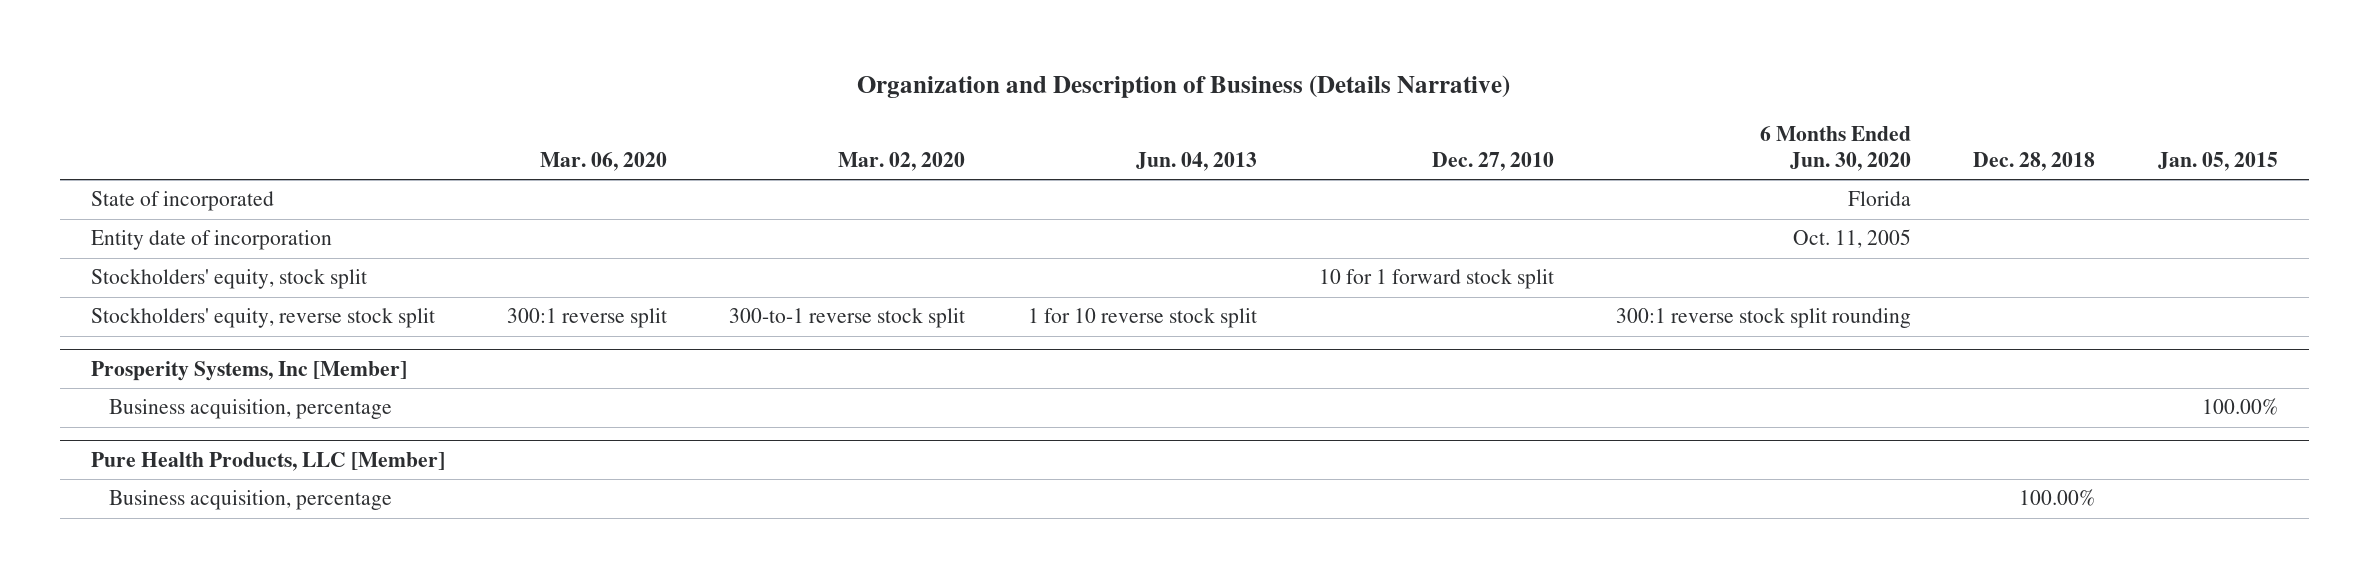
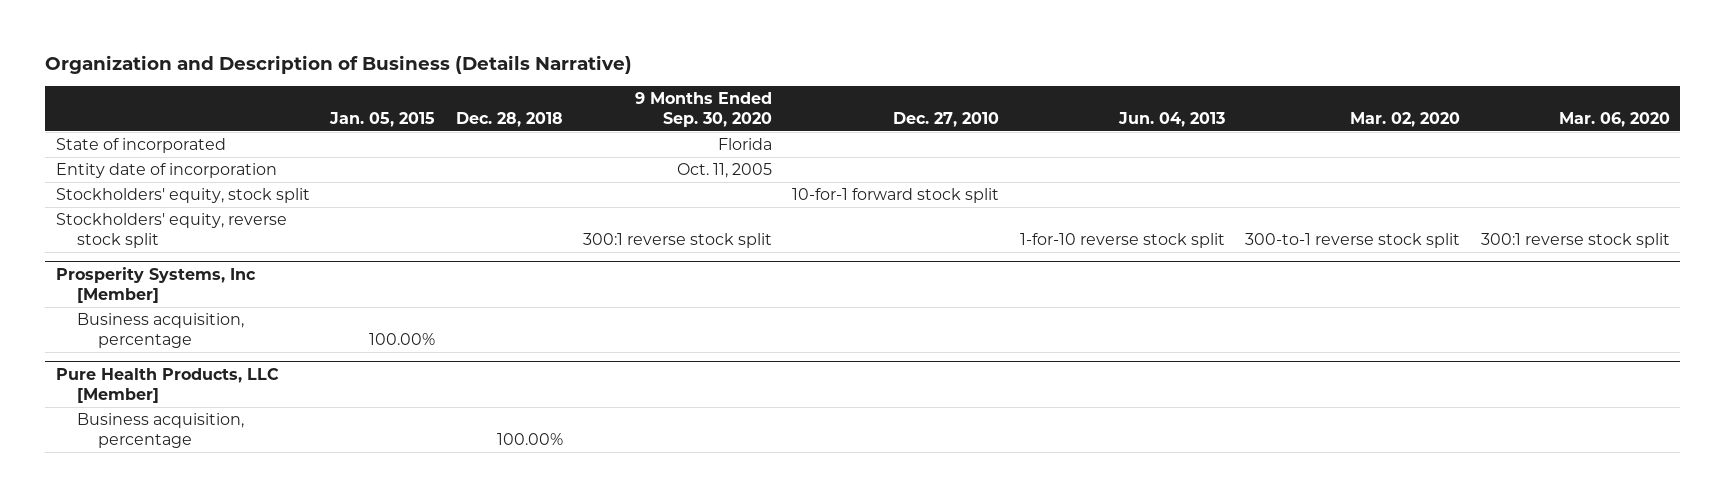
- | Mar. 06, 2020 | Mar. 02, 2020 | Jun. 04, 2013 | Dec. 27, 2010 | 6 Months Ended Jun. 30, 2020 | Dec. 28, 2018 | Jan. 05, 2015
+ | Jan. 05, 2015 | Dec. 28, 2018 | 9 Months Ended Sep. 30, 2020 | Dec. 27, 2010 | Jun. 04, 2013 | Mar. 02, 2020 | Mar. 06, 2020
- Stockholders' equity, stock split | | | | 10 for 1 forward stock split | | |
- Stockholders' equity, reverse stock split | 300:1 reverse split | 300-to-1 reverse stock split | 1 for 10 reverse stock split | | 300:1 reverse stock split rounding | |
+ Stockholders' equity, stock split | | | | 10-for-1 forward stock split | | |
+ Stockholders' equity, reverse stock split | | | 300:1 reverse stock split | | 1-for-10 reverse stock split | 300-to-1 reverse stock split | 300:1 reverse stock split

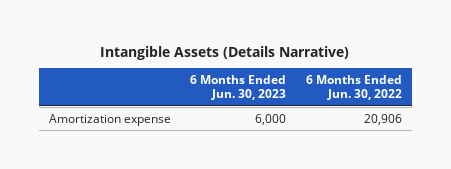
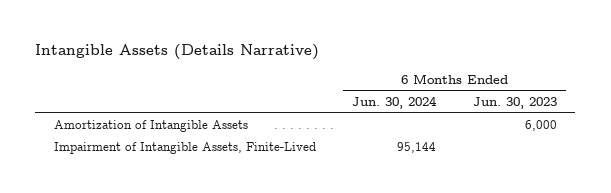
- | 6 Months Ended Jun. 30, 2023 | 6 Months Ended Jun. 30, 2022
+ | 6 Months Ended Jun. 30, 2024 | 6 Months Ended Jun. 30, 2023
- Amortization expense | 6,000 | 20,906
+ Amortization of Intangible Assets | | 6,000
+ Impairment of Intangible Assets, Finite-Lived | 95,144 |

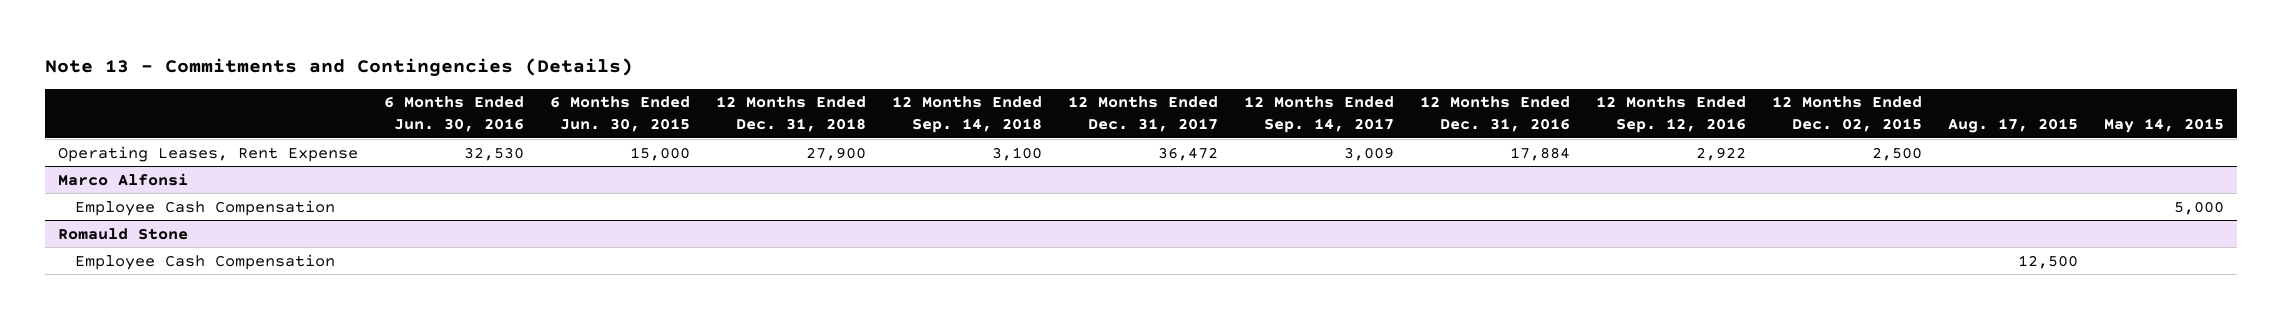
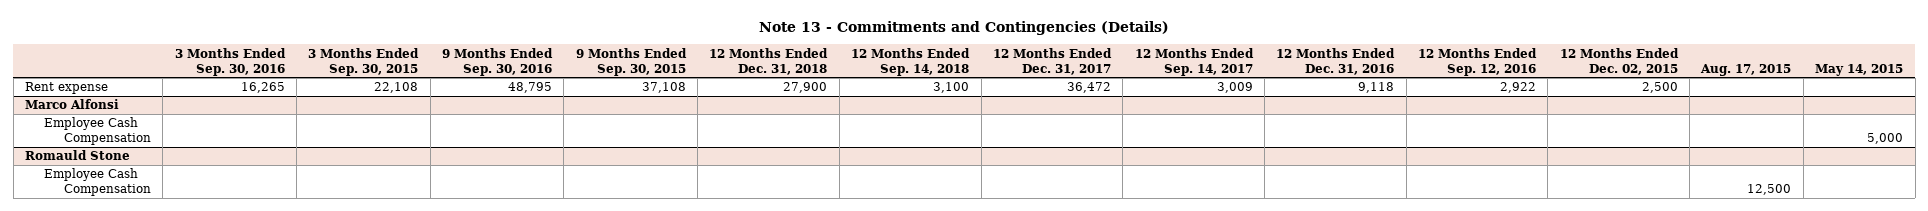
- | 6 Months Ended Jun. 30, 2016 | 6 Months Ended Jun. 30, 2015 | 12 Months Ended Dec. 31, 2018 | 12 Months Ended Sep. 14, 2018 | 12 Months Ended Dec. 31, 2017 | 12 Months Ended Sep. 14, 2017 | 12 Months Ended Dec. 31, 2016 | 12 Months Ended Sep. 12, 2016 | 12 Months Ended Dec. 02, 2015 | Aug. 17, 2015 | May 14, 2015
+ | 3 Months Ended Sep. 30, 2016 | 3 Months Ended Sep. 30, 2015 | 9 Months Ended Sep. 30, 2016 | 9 Months Ended Sep. 30, 2015 | 12 Months Ended Dec. 31, 2018 | 12 Months Ended Sep. 14, 2018 | 12 Months Ended Dec. 31, 2017 | 12 Months Ended Sep. 14, 2017 | 12 Months Ended Dec. 31, 2016 | 12 Months Ended Sep. 12, 2016 | 12 Months Ended Dec. 02, 2015 | Aug. 17, 2015 | May 14, 2015
- Operating Leases, Rent Expense | 32,530 | 15,000 | 27,900 | 3,100 | 36,472 | 3,009 | 17,884 | 2,922 | 2,500 | |
+ Rent expense | 16,265 | 22,108 | 48,795 | 37,108 | 27,900 | 3,100 | 36,472 | 3,009 | 9,118 | 2,922 | 2,500 | |

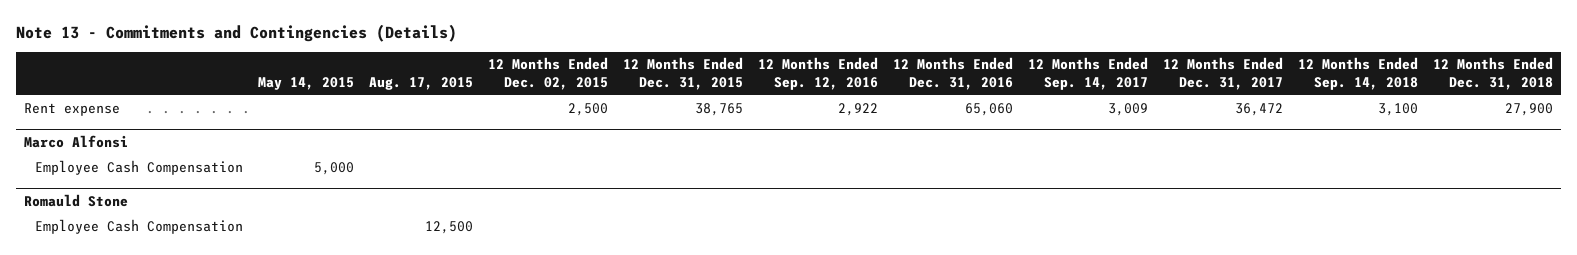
- | 3 Months Ended Sep. 30, 2016 | 3 Months Ended Sep. 30, 2015 | 9 Months Ended Sep. 30, 2016 | 9 Months Ended Sep. 30, 2015 | 12 Months Ended Dec. 31, 2018 | 12 Months Ended Sep. 14, 2018 | 12 Months Ended Dec. 31, 2017 | 12 Months Ended Sep. 14, 2017 | 12 Months Ended Dec. 31, 2016 | 12 Months Ended Sep. 12, 2016 | 12 Months Ended Dec. 02, 2015 | Aug. 17, 2015 | May 14, 2015
+ | May 14, 2015 | Aug. 17, 2015 | 12 Months Ended Dec. 02, 2015 | 12 Months Ended Dec. 31, 2015 | 12 Months Ended Sep. 12, 2016 | 12 Months Ended Dec. 31, 2016 | 12 Months Ended Sep. 14, 2017 | 12 Months Ended Dec. 31, 2017 | 12 Months Ended Sep. 14, 2018 | 12 Months Ended Dec. 31, 2018
- Rent expense | 16,265 | 22,108 | 48,795 | 37,108 | 27,900 | 3,100 | 36,472 | 3,009 | 9,118 | 2,922 | 2,500 | |
+ Rent expense | | | 2,500 | 38,765 | 2,922 | 65,060 | 3,009 | 36,472 | 3,100 | 27,900

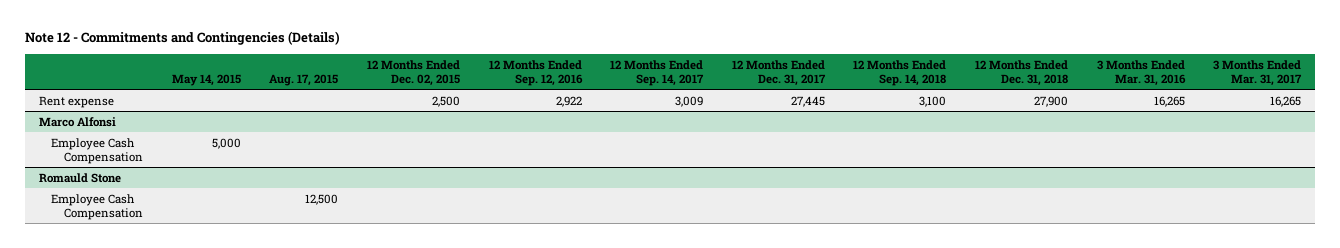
- Note 13 - Commitments and Contingencies (Details)
+ Note 12 - Commitments and Contingencies (Details)
- | May 14, 2015 | Aug. 17, 2015 | 12 Months Ended Dec. 02, 2015 | 12 Months Ended Dec. 31, 2015 | 12 Months Ended Sep. 12, 2016 | 12 Months Ended Dec. 31, 2016 | 12 Months Ended Sep. 14, 2017 | 12 Months Ended Dec. 31, 2017 | 12 Months Ended Sep. 14, 2018 | 12 Months Ended Dec. 31, 2018
+ | May 14, 2015 | Aug. 17, 2015 | 12 Months Ended Dec. 02, 2015 | 12 Months Ended Sep. 12, 2016 | 12 Months Ended Sep. 14, 2017 | 12 Months Ended Dec. 31, 2017 | 12 Months Ended Sep. 14, 2018 | 12 Months Ended Dec. 31, 2018 | 3 Months Ended Mar. 31, 2016 | 3 Months Ended Mar. 31, 2017
- Rent expense | | | 2,500 | 38,765 | 2,922 | 65,060 | 3,009 | 36,472 | 3,100 | 27,900
+ Rent expense | | | 2,500 | 2,922 | 3,009 | 27,445 | 3,100 | 27,900 | 16,265 | 16,265

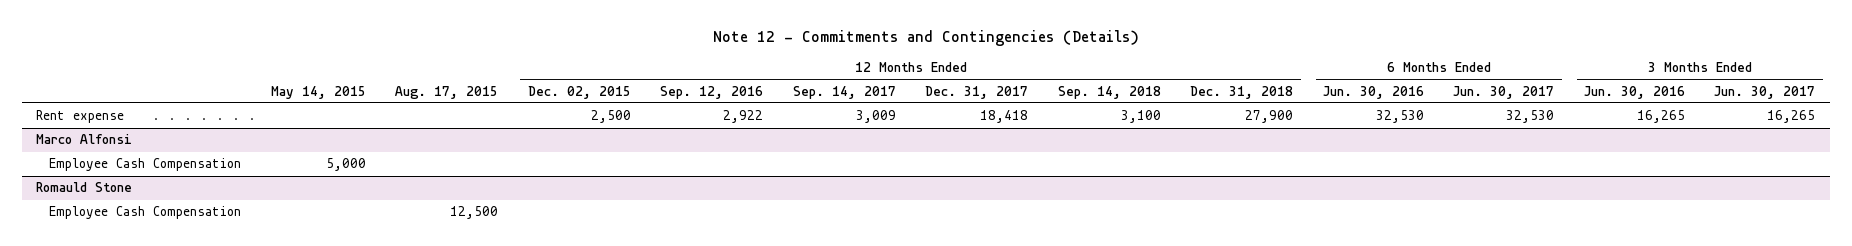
- | May 14, 2015 | Aug. 17, 2015 | 12 Months Ended Dec. 02, 2015 | 12 Months Ended Sep. 12, 2016 | 12 Months Ended Sep. 14, 2017 | 12 Months Ended Dec. 31, 2017 | 12 Months Ended Sep. 14, 2018 | 12 Months Ended Dec. 31, 2018 | 3 Months Ended Mar. 31, 2016 | 3 Months Ended Mar. 31, 2017
+ | May 14, 2015 | Aug. 17, 2015 | 12 Months Ended Dec. 02, 2015 | 12 Months Ended Sep. 12, 2016 | 12 Months Ended Sep. 14, 2017 | 12 Months Ended Dec. 31, 2017 | 12 Months Ended Sep. 14, 2018 | 12 Months Ended Dec. 31, 2018 | 6 Months Ended Jun. 30, 2016 | 6 Months Ended Jun. 30, 2017 | 3 Months Ended Jun. 30, 2016 | 3 Months Ended Jun. 30, 2017
- Rent expense | | | 2,500 | 2,922 | 3,009 | 27,445 | 3,100 | 27,900 | 16,265 | 16,265
+ Rent expense | | | 2,500 | 2,922 | 3,009 | 18,418 | 3,100 | 27,900 | 32,530 | 32,530 | 16,265 | 16,265

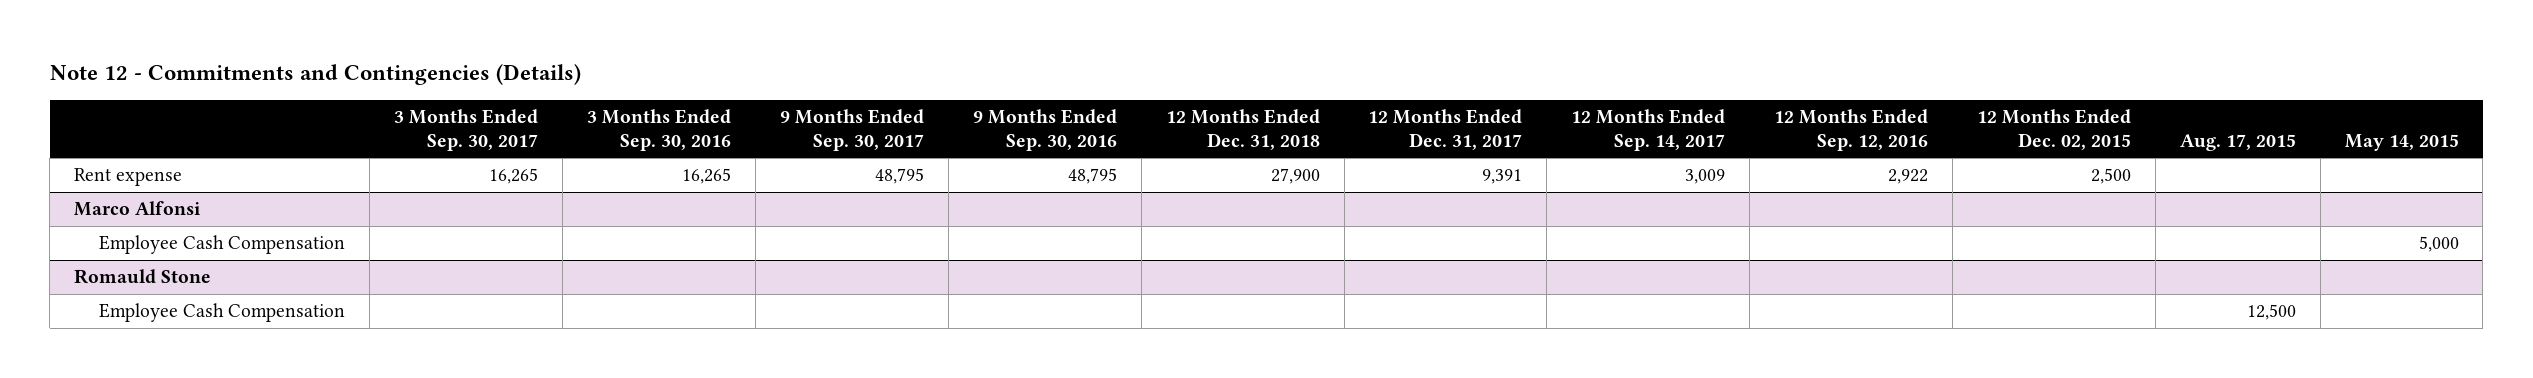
- | May 14, 2015 | Aug. 17, 2015 | 12 Months Ended Dec. 02, 2015 | 12 Months Ended Sep. 12, 2016 | 12 Months Ended Sep. 14, 2017 | 12 Months Ended Dec. 31, 2017 | 12 Months Ended Sep. 14, 2018 | 12 Months Ended Dec. 31, 2018 | 6 Months Ended Jun. 30, 2016 | 6 Months Ended Jun. 30, 2017 | 3 Months Ended Jun. 30, 2016 | 3 Months Ended Jun. 30, 2017
+ | 3 Months Ended Sep. 30, 2017 | 3 Months Ended Sep. 30, 2016 | 9 Months Ended Sep. 30, 2017 | 9 Months Ended Sep. 30, 2016 | 12 Months Ended Dec. 31, 2018 | 12 Months Ended Dec. 31, 2017 | 12 Months Ended Sep. 14, 2017 | 12 Months Ended Sep. 12, 2016 | 12 Months Ended Dec. 02, 2015 | Aug. 17, 2015 | May 14, 2015
- Rent expense | | | 2,500 | 2,922 | 3,009 | 18,418 | 3,100 | 27,900 | 32,530 | 32,530 | 16,265 | 16,265
+ Rent expense | 16,265 | 16,265 | 48,795 | 48,795 | 27,900 | 9,391 | 3,009 | 2,922 | 2,500 | |

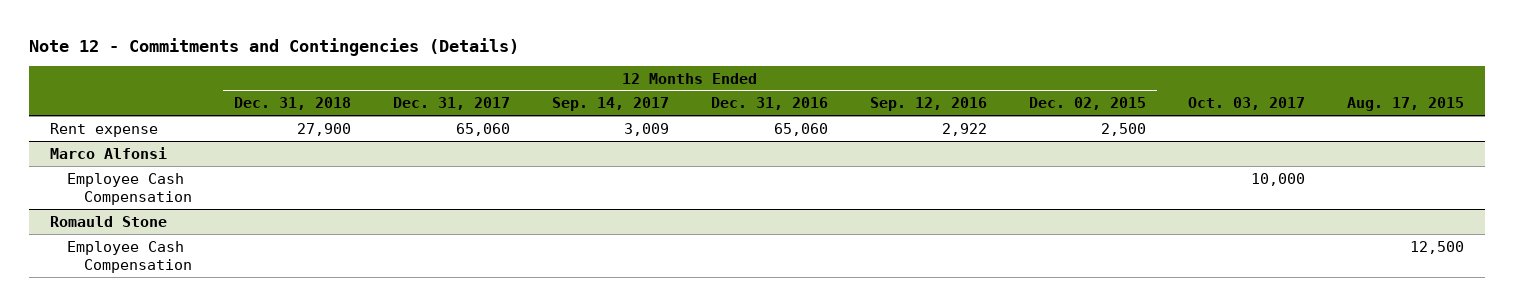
- | 3 Months Ended Sep. 30, 2017 | 3 Months Ended Sep. 30, 2016 | 9 Months Ended Sep. 30, 2017 | 9 Months Ended Sep. 30, 2016 | 12 Months Ended Dec. 31, 2018 | 12 Months Ended Dec. 31, 2017 | 12 Months Ended Sep. 14, 2017 | 12 Months Ended Sep. 12, 2016 | 12 Months Ended Dec. 02, 2015 | Aug. 17, 2015 | May 14, 2015
+ | 12 Months Ended Dec. 31, 2018 | 12 Months Ended Dec. 31, 2017 | 12 Months Ended Sep. 14, 2017 | 12 Months Ended Dec. 31, 2016 | 12 Months Ended Sep. 12, 2016 | 12 Months Ended Dec. 02, 2015 | Oct. 03, 2017 | Aug. 17, 2015
- Rent expense | 16,265 | 16,265 | 48,795 | 48,795 | 27,900 | 9,391 | 3,009 | 2,922 | 2,500 | |
+ Rent expense | 27,900 | 65,060 | 3,009 | 65,060 | 2,922 | 2,500 | |

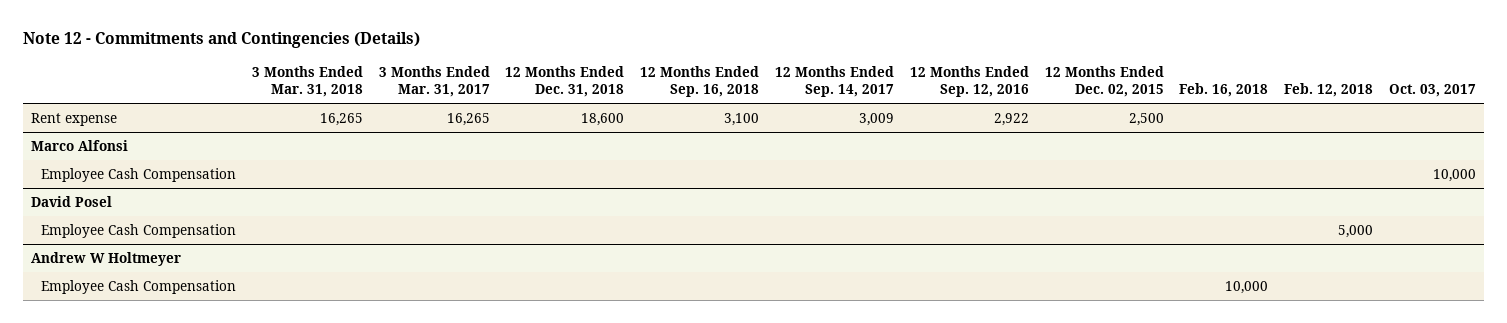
- | 12 Months Ended Dec. 31, 2018 | 12 Months Ended Dec. 31, 2017 | 12 Months Ended Sep. 14, 2017 | 12 Months Ended Dec. 31, 2016 | 12 Months Ended Sep. 12, 2016 | 12 Months Ended Dec. 02, 2015 | Oct. 03, 2017 | Aug. 17, 2015
+ | 3 Months Ended Mar. 31, 2018 | 3 Months Ended Mar. 31, 2017 | 12 Months Ended Dec. 31, 2018 | 12 Months Ended Sep. 16, 2018 | 12 Months Ended Sep. 14, 2017 | 12 Months Ended Sep. 12, 2016 | 12 Months Ended Dec. 02, 2015 | Feb. 16, 2018 | Feb. 12, 2018 | Oct. 03, 2017
- Rent expense | 27,900 | 65,060 | 3,009 | 65,060 | 2,922 | 2,500 | |
+ Rent expense | 16,265 | 16,265 | 18,600 | 3,100 | 3,009 | 2,922 | 2,500 | | |
- Romauld Stone
- Employee Cash Compensation | | | | | | | | 12,500
+ David Posel
+ Employee Cash Compensation | | | | | | | | | 5,000 |
+ Andrew W Holtmeyer
+ Employee Cash Compensation | | | | | | | | 10,000 | |

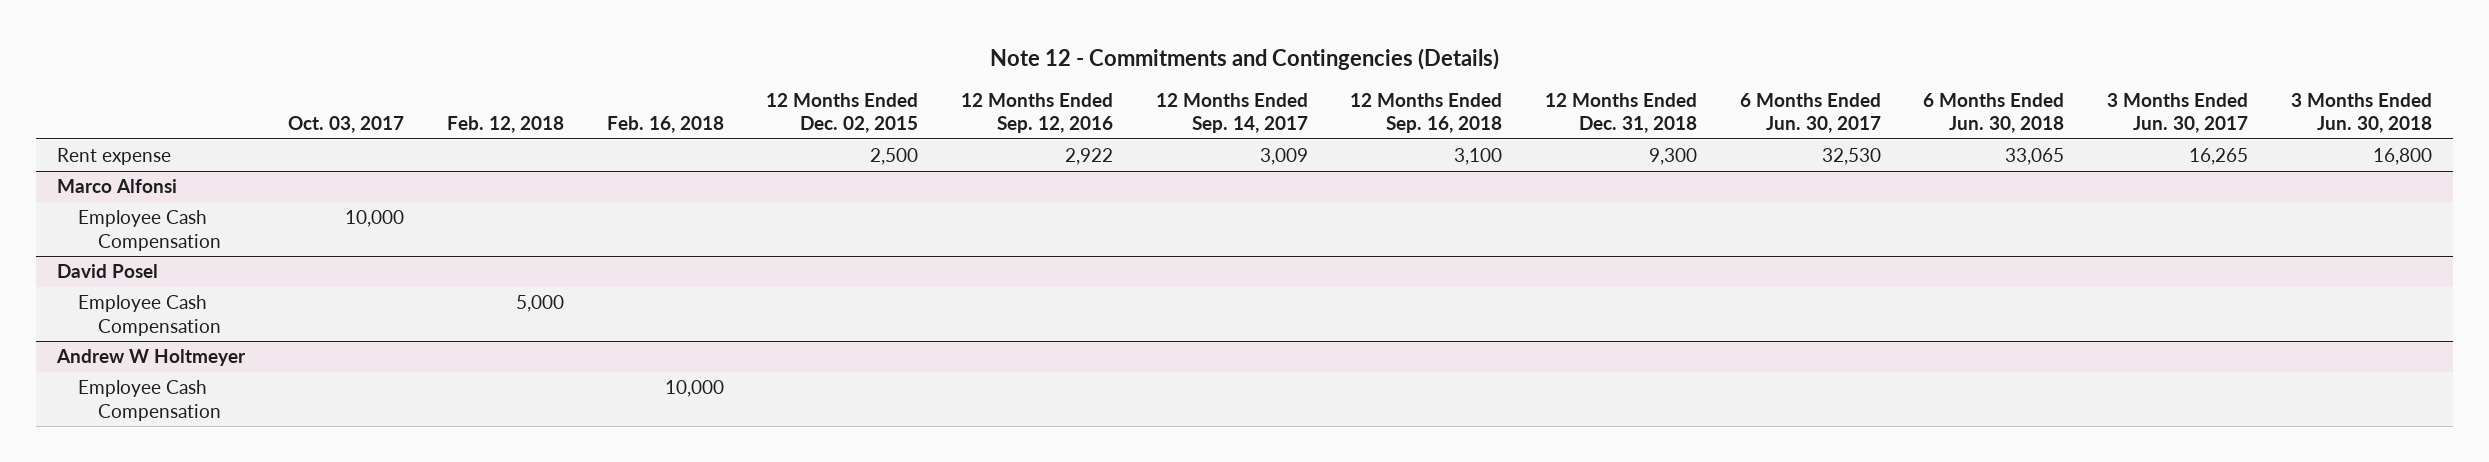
- | 3 Months Ended Mar. 31, 2018 | 3 Months Ended Mar. 31, 2017 | 12 Months Ended Dec. 31, 2018 | 12 Months Ended Sep. 16, 2018 | 12 Months Ended Sep. 14, 2017 | 12 Months Ended Sep. 12, 2016 | 12 Months Ended Dec. 02, 2015 | Feb. 16, 2018 | Feb. 12, 2018 | Oct. 03, 2017
+ | Oct. 03, 2017 | Feb. 12, 2018 | Feb. 16, 2018 | 12 Months Ended Dec. 02, 2015 | 12 Months Ended Sep. 12, 2016 | 12 Months Ended Sep. 14, 2017 | 12 Months Ended Sep. 16, 2018 | 12 Months Ended Dec. 31, 2018 | 6 Months Ended Jun. 30, 2017 | 6 Months Ended Jun. 30, 2018 | 3 Months Ended Jun. 30, 2017 | 3 Months Ended Jun. 30, 2018
- Rent expense | 16,265 | 16,265 | 18,600 | 3,100 | 3,009 | 2,922 | 2,500 | | |
+ Rent expense | | | | 2,500 | 2,922 | 3,009 | 3,100 | 9,300 | 32,530 | 33,065 | 16,265 | 16,800

